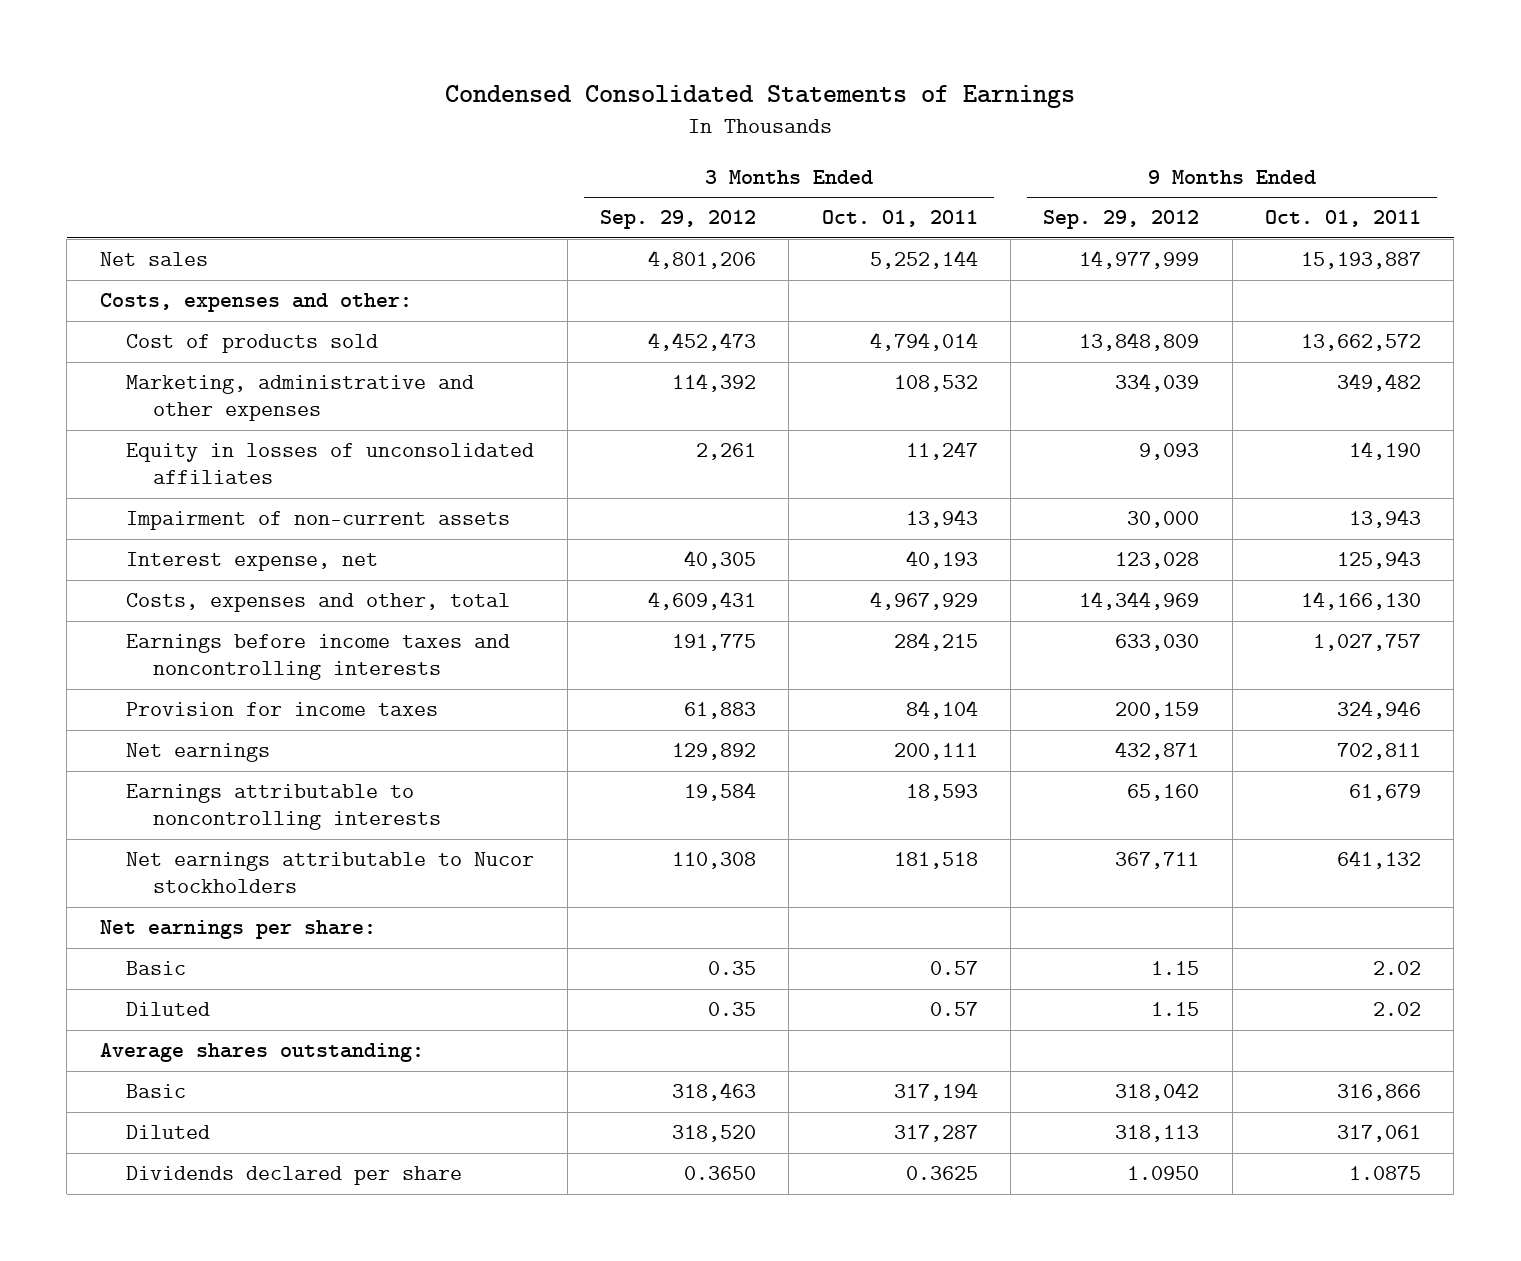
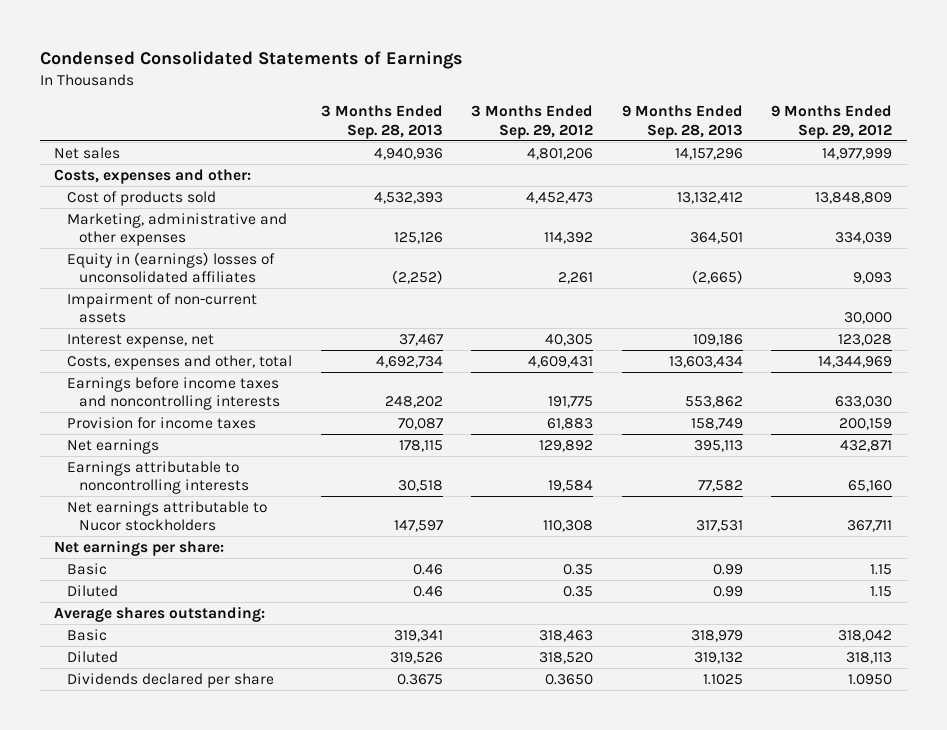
- | 3 Months Ended Sep. 29, 2012 | 3 Months Ended Oct. 01, 2011 | 9 Months Ended Sep. 29, 2012 | 9 Months Ended Oct. 01, 2011
+ | 3 Months Ended Sep. 28, 2013 | 3 Months Ended Sep. 29, 2012 | 9 Months Ended Sep. 28, 2013 | 9 Months Ended Sep. 29, 2012
- Equity in losses of unconsolidated affiliates | 2,261 | 11,247 | 9,093 | 14,190
+ Equity in (earnings) losses of unconsolidated affiliates | (2,252) | 2,261 | (2,665) | 9,093

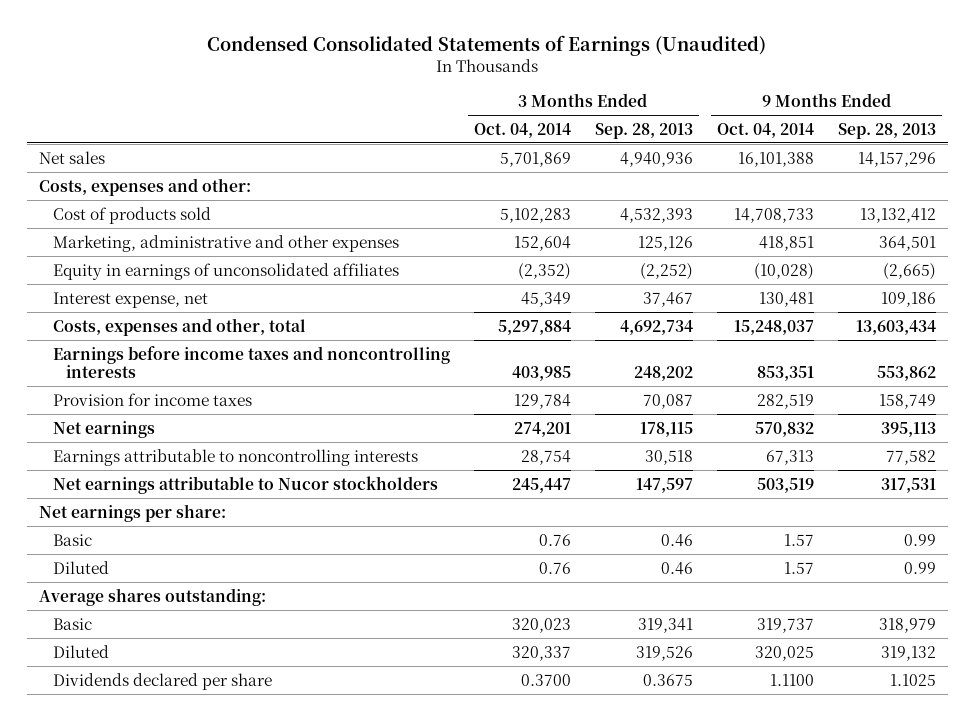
- Condensed Consolidated Statements of Earnings
+ Condensed Consolidated Statements of Earnings (Unaudited)
- | 3 Months Ended Sep. 28, 2013 | 3 Months Ended Sep. 29, 2012 | 9 Months Ended Sep. 28, 2013 | 9 Months Ended Sep. 29, 2012
+ | 3 Months Ended Oct. 04, 2014 | 3 Months Ended Sep. 28, 2013 | 9 Months Ended Oct. 04, 2014 | 9 Months Ended Sep. 28, 2013
- Equity in (earnings) losses of unconsolidated affiliates | (2,252) | 2,261 | (2,665) | 9,093
- Impairment of non-current assets | | | | 30,000
+ Equity in earnings of unconsolidated affiliates | (2,352) | (2,252) | (10,028) | (2,665)

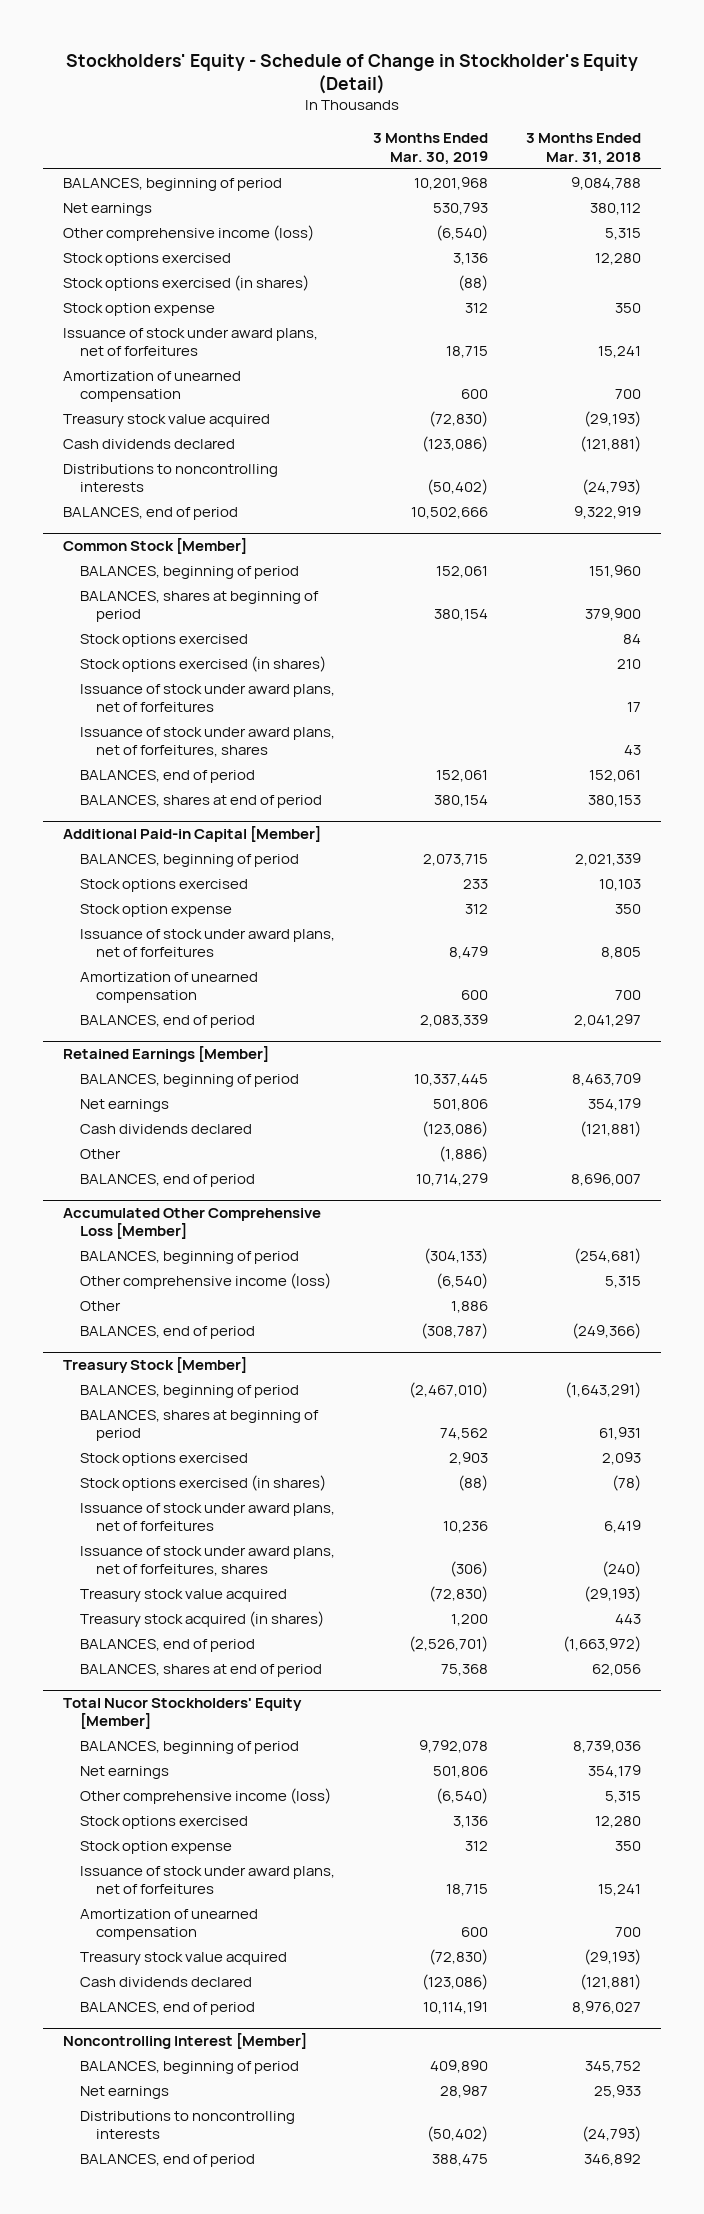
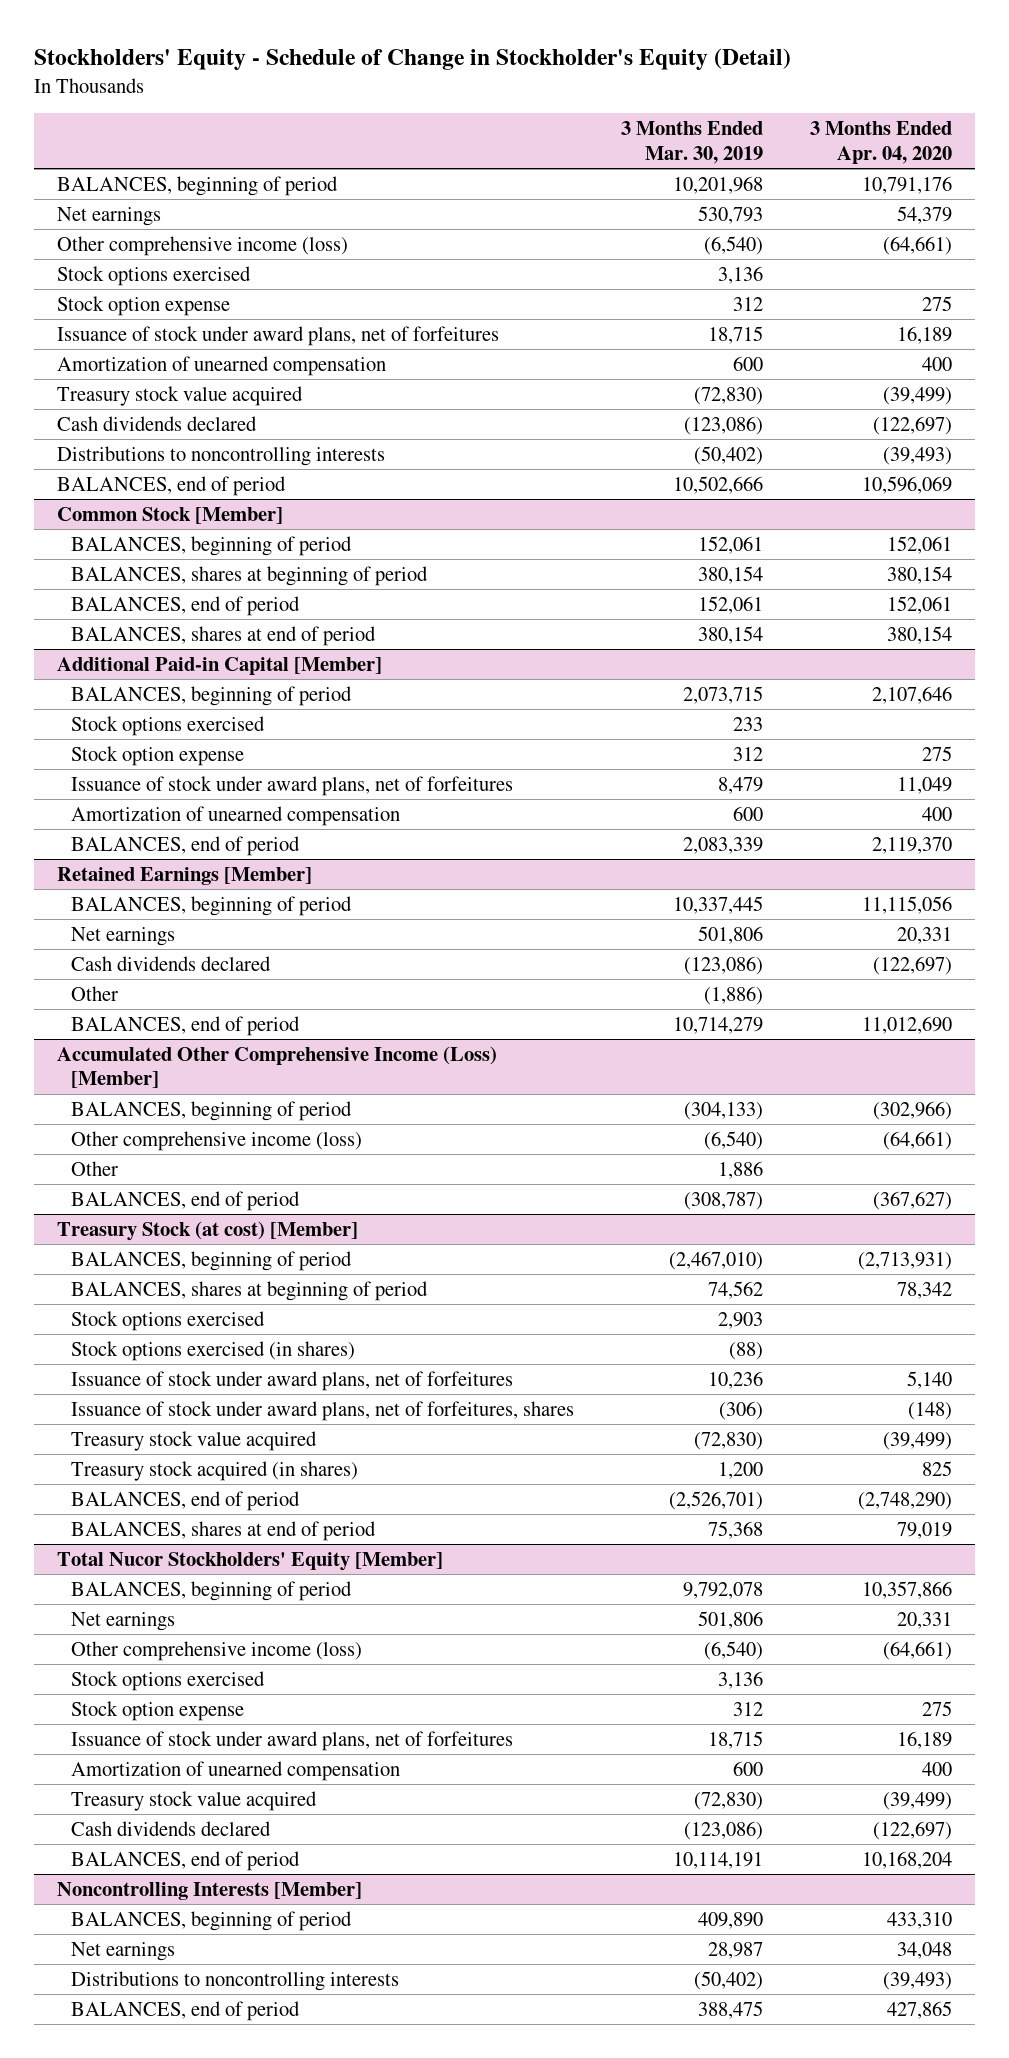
- | 3 Months Ended Mar. 30, 2019 | 3 Months Ended Mar. 31, 2018
+ | 3 Months Ended Mar. 30, 2019 | 3 Months Ended Apr. 04, 2020
- Stock options exercised (in shares) | (88) |
@ Common Stock [Member]
- Stock options exercised | | 84
- Stock options exercised (in shares) | | 210
- Issuance of stock under award plans, net of forfeitures | | 17
- Issuance of stock under award plans, net of forfeitures, shares | | 43
- Accumulated Other Comprehensive Loss [Member]
+ Accumulated Other Comprehensive Income (Loss) [Member]
- Treasury Stock [Member]
+ Treasury Stock (at cost) [Member]
- Noncontrolling Interest [Member]
+ Noncontrolling Interests [Member]

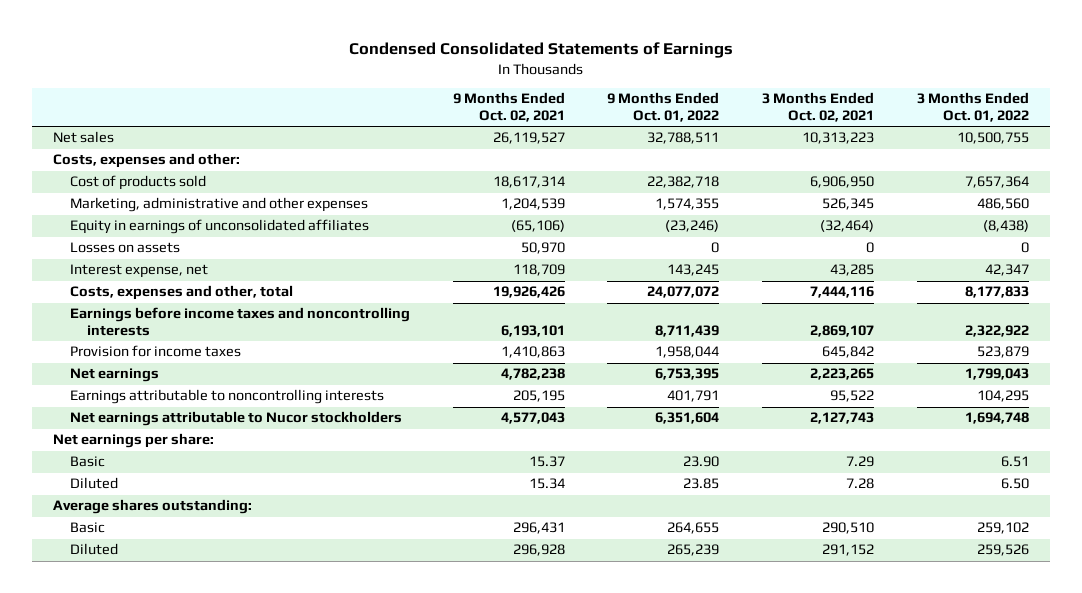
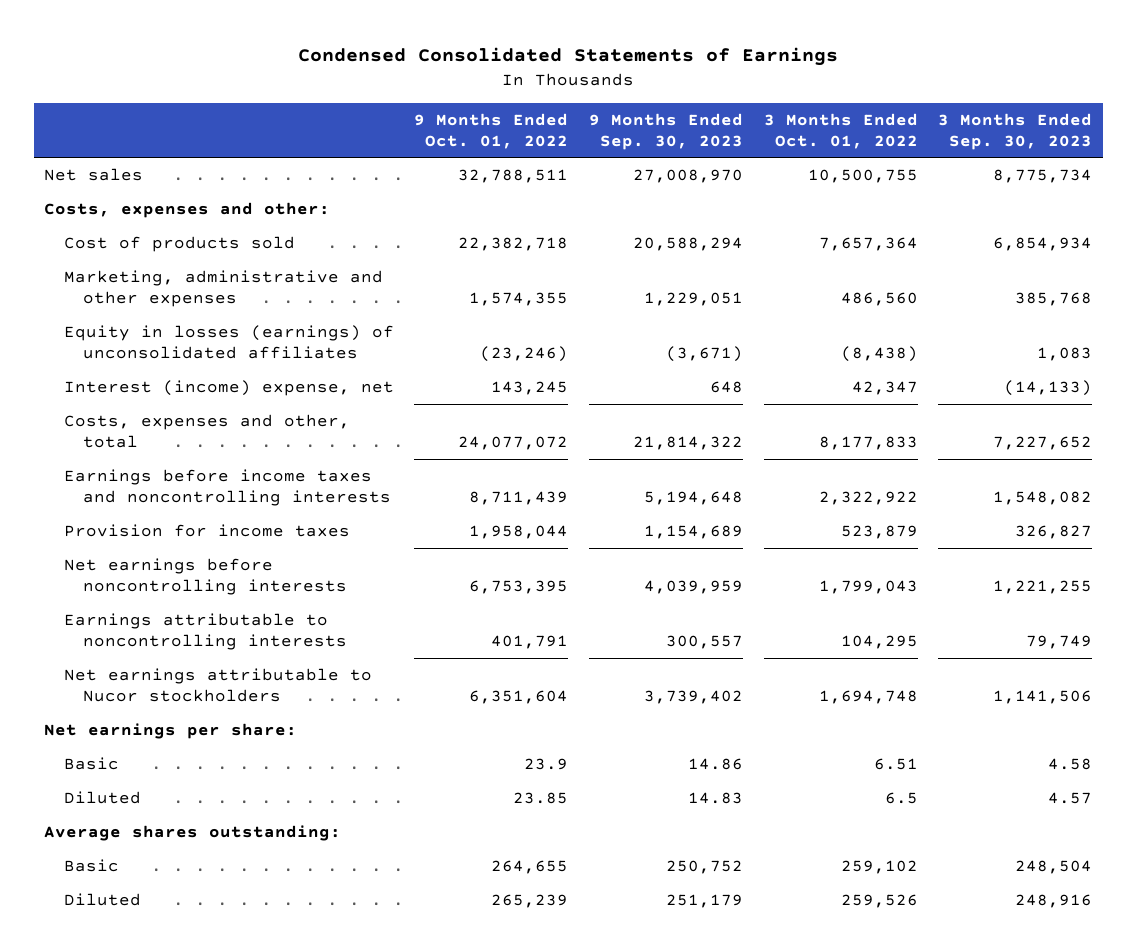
- | 9 Months Ended Oct. 02, 2021 | 9 Months Ended Oct. 01, 2022 | 3 Months Ended Oct. 02, 2021 | 3 Months Ended Oct. 01, 2022
+ | 9 Months Ended Oct. 01, 2022 | 9 Months Ended Sep. 30, 2023 | 3 Months Ended Oct. 01, 2022 | 3 Months Ended Sep. 30, 2023
- Equity in earnings of unconsolidated affiliates | (65,106) | (23,246) | (32,464) | (8,438)
- Losses on assets | 50,970 | 0 | 0 | 0
- Interest expense, net | 118,709 | 143,245 | 43,285 | 42,347
+ Equity in losses (earnings) of unconsolidated affiliates | (23,246) | (3,671) | (8,438) | 1,083
+ Interest (income) expense, net | 143,245 | 648 | 42,347 | (14,133)
- Net earnings | 4,782,238 | 6,753,395 | 2,223,265 | 1,799,043
+ Net earnings before noncontrolling interests | 6,753,395 | 4,039,959 | 1,799,043 | 1,221,255
- Basic | 15.37 | 23.90 | 7.29 | 6.51
- Diluted | 15.34 | 23.85 | 7.28 | 6.50
+ Basic | 23.9 | 14.86 | 6.51 | 4.58
+ Diluted | 23.85 | 14.83 | 6.5 | 4.57

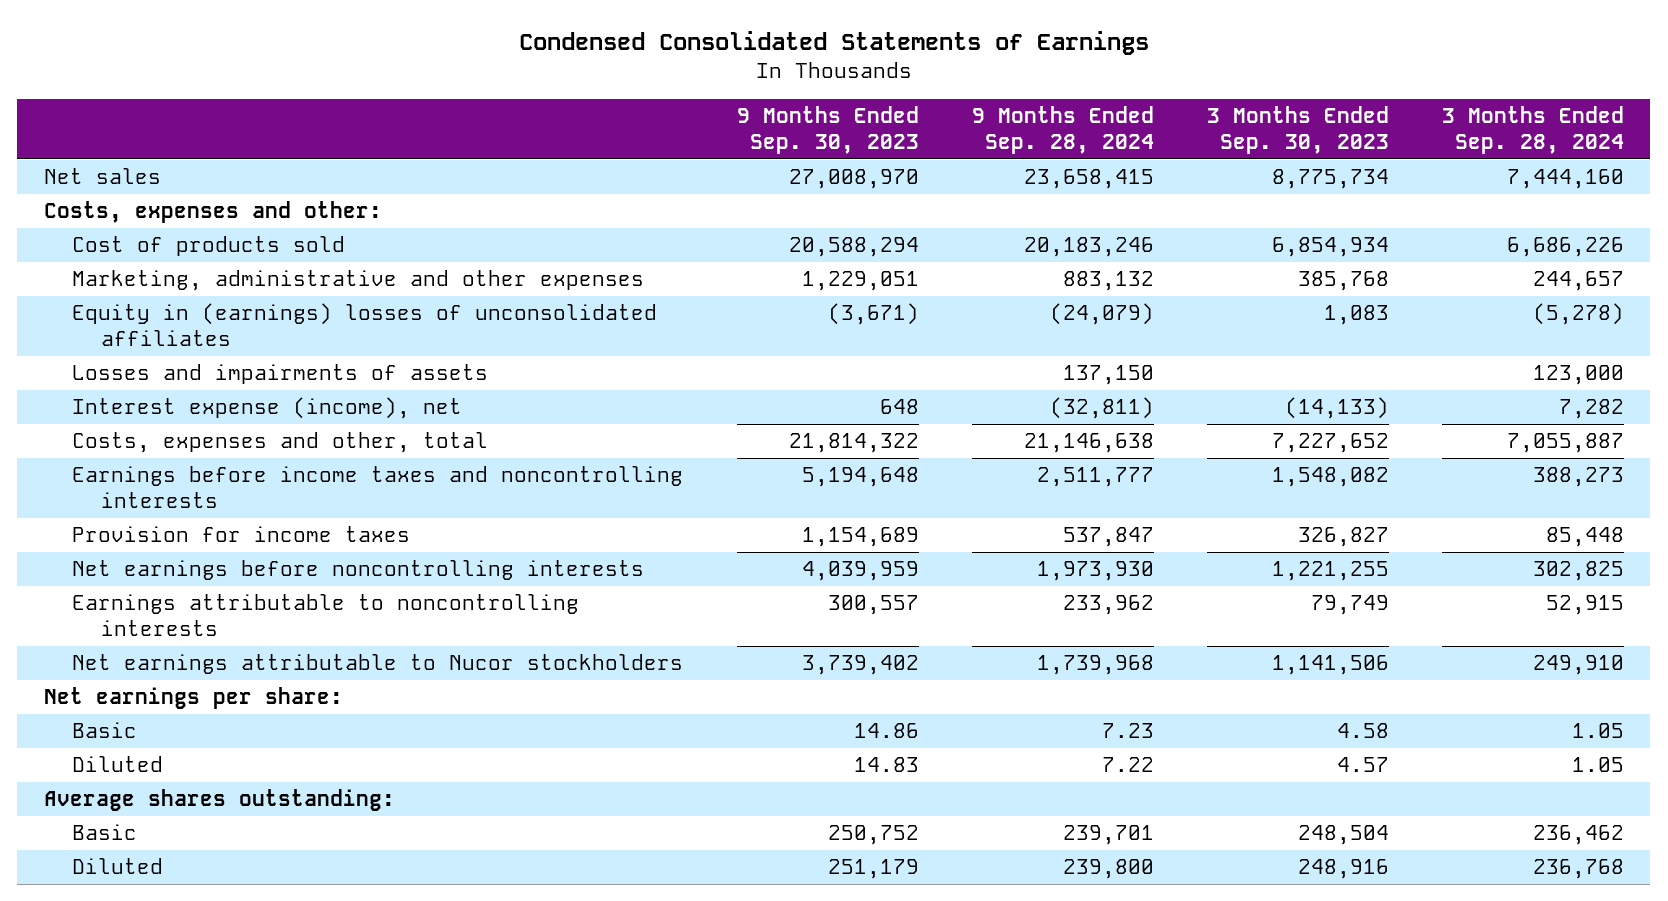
- | 9 Months Ended Oct. 01, 2022 | 9 Months Ended Sep. 30, 2023 | 3 Months Ended Oct. 01, 2022 | 3 Months Ended Sep. 30, 2023
+ | 9 Months Ended Sep. 30, 2023 | 9 Months Ended Sep. 28, 2024 | 3 Months Ended Sep. 30, 2023 | 3 Months Ended Sep. 28, 2024
- Equity in losses (earnings) of unconsolidated affiliates | (23,246) | (3,671) | (8,438) | 1,083
- Interest (income) expense, net | 143,245 | 648 | 42,347 | (14,133)
+ Equity in (earnings) losses of unconsolidated affiliates | (3,671) | (24,079) | 1,083 | (5,278)
+ Losses and impairments of assets | | 137,150 | | 123,000
+ Interest expense (income), net | 648 | (32,811) | (14,133) | 7,282

